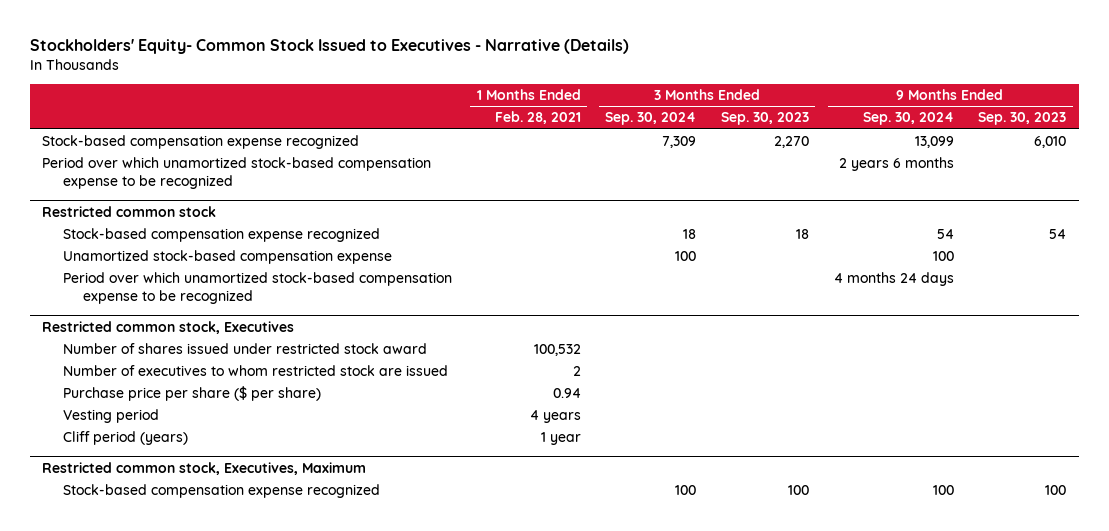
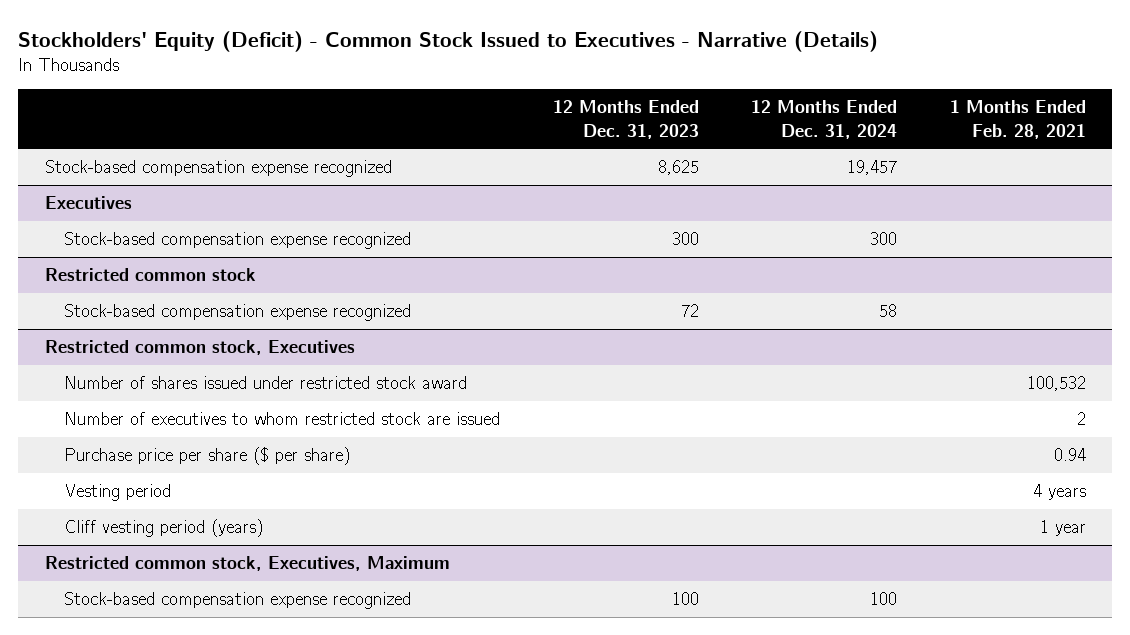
- Stockholders' Equity- Common Stock Issued to Executives - Narrative (Details)
+ Stockholders' Equity (Deficit) - Common Stock Issued to Executives - Narrative (Details)
- | 1 Months Ended Feb. 28, 2021 | 3 Months Ended Sep. 30, 2024 | 3 Months Ended Sep. 30, 2023 | 9 Months Ended Sep. 30, 2024 | 9 Months Ended Sep. 30, 2023
+ | 12 Months Ended Dec. 31, 2023 | 12 Months Ended Dec. 31, 2024 | 1 Months Ended Feb. 28, 2021
- Period over which unamortized stock-based compensation expense to be recognized | | | | 2 years 6 months |
+ Executives
+ Stock-based compensation expense recognized | 300 | 300 |
@ Restricted common stock
- Unamortized stock-based compensation expense | | 100 | | 100 |
- Period over which unamortized stock-based compensation expense to be recognized | | | | 4 months 24 days |
@ Restricted common stock, Executives
- Cliff period (years) | 1 year | | | |
+ Cliff vesting period (years) | | | 1 year

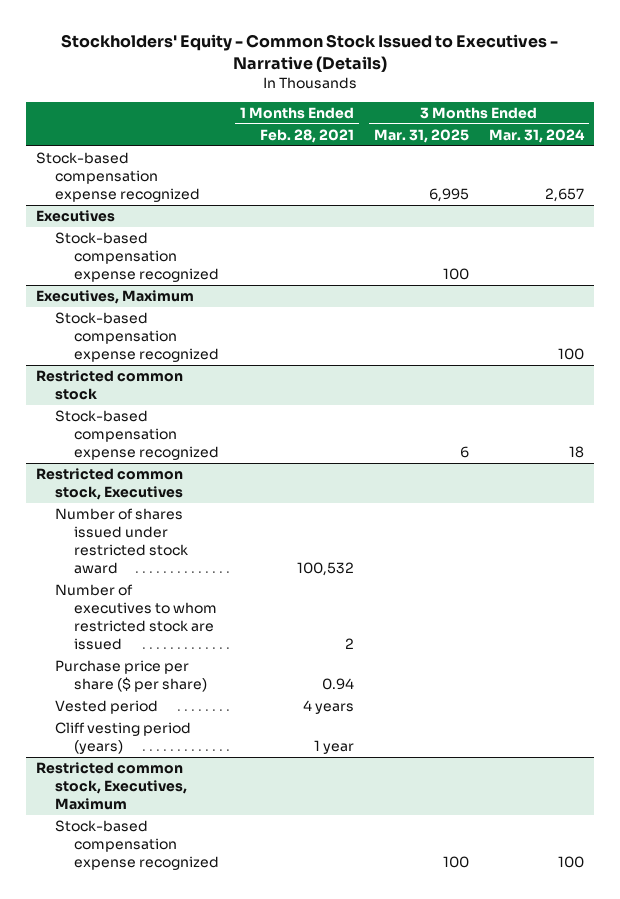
- Stockholders' Equity (Deficit) - Common Stock Issued to Executives - Narrative (Details)
+ Stockholders' Equity - Common Stock Issued to Executives - Narrative (Details)
- | 12 Months Ended Dec. 31, 2023 | 12 Months Ended Dec. 31, 2024 | 1 Months Ended Feb. 28, 2021
+ | 1 Months Ended Feb. 28, 2021 | 3 Months Ended Mar. 31, 2025 | 3 Months Ended Mar. 31, 2024
+ Executives, Maximum
+ Stock-based compensation expense recognized | | | 100
@ Restricted common stock, Executives
- Vesting period | | | 4 years
+ Vested period | 4 years | |

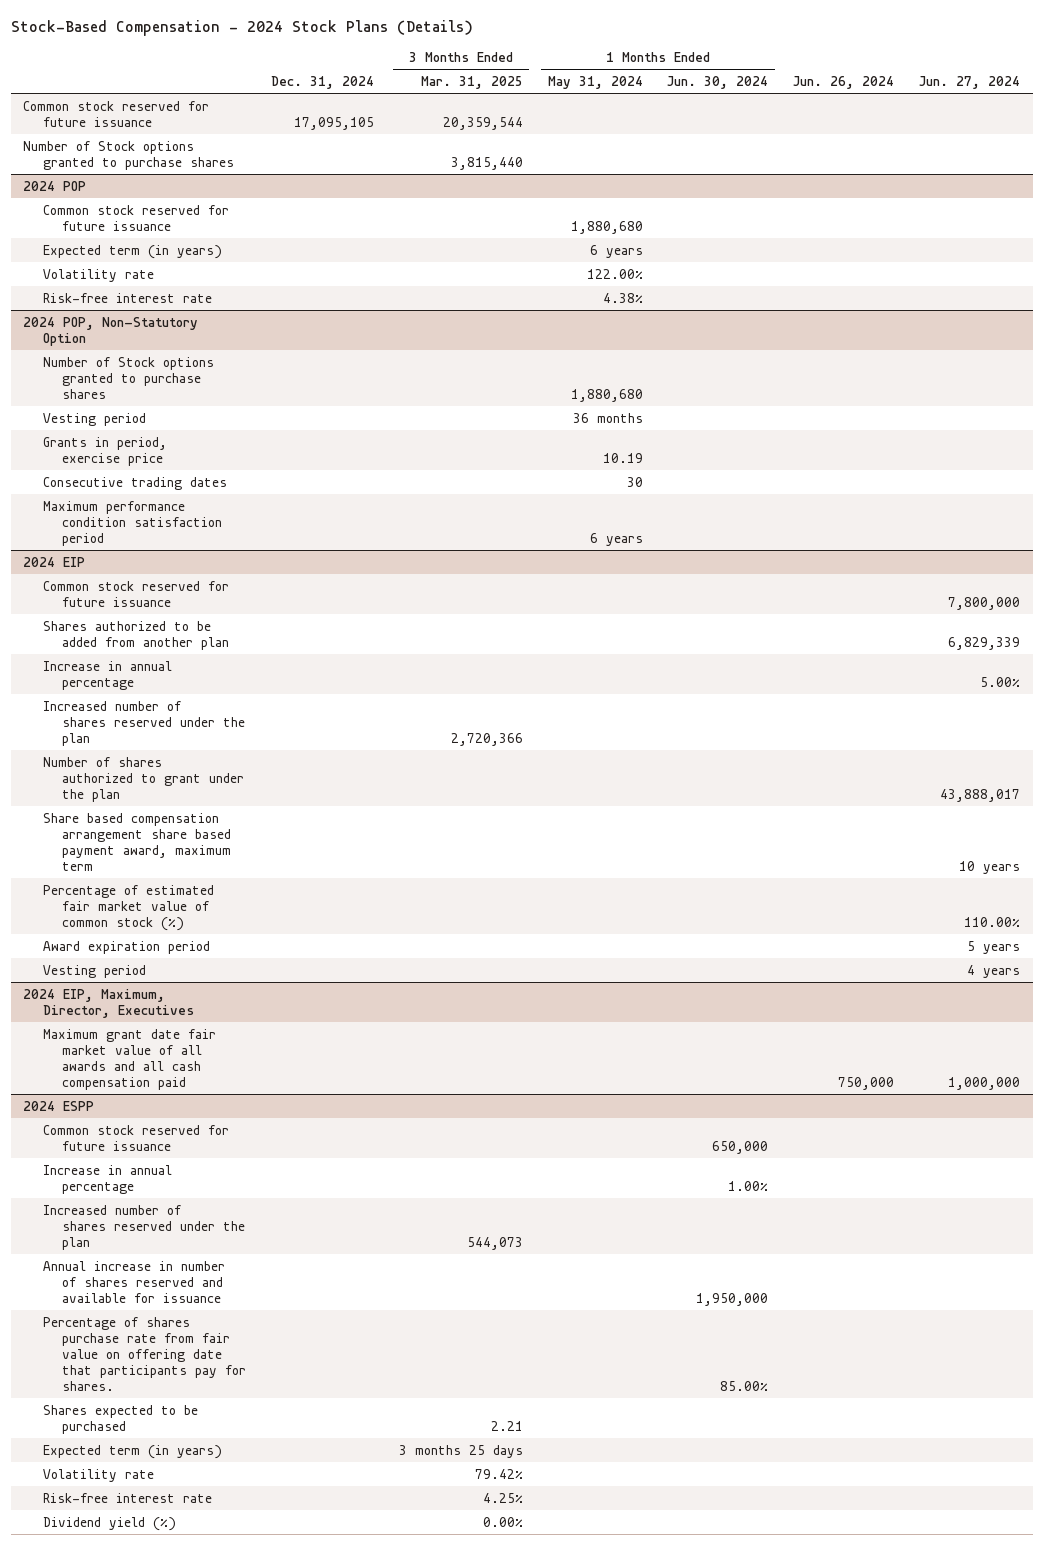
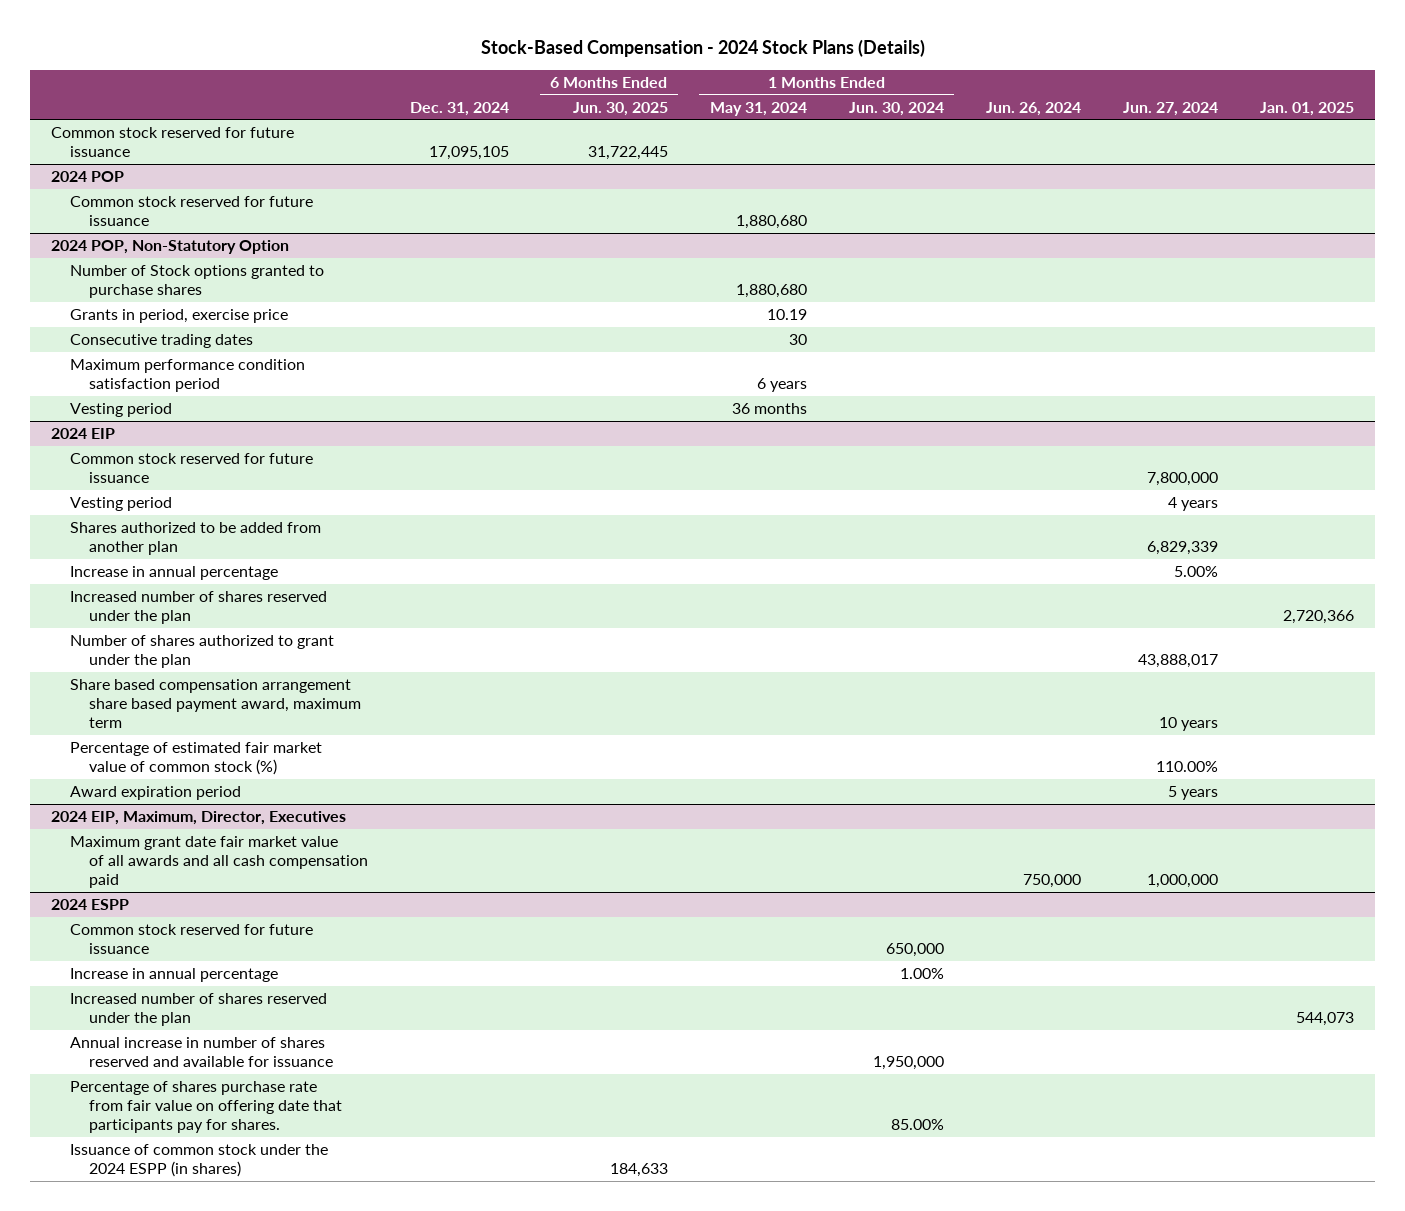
- | Dec. 31, 2024 | 3 Months Ended Mar. 31, 2025 | 1 Months Ended May 31, 2024 | 1 Months Ended Jun. 30, 2024 | Jun. 26, 2024 | Jun. 27, 2024
+ | Dec. 31, 2024 | 6 Months Ended Jun. 30, 2025 | 1 Months Ended May 31, 2024 | 1 Months Ended Jun. 30, 2024 | Jun. 26, 2024 | Jun. 27, 2024 | Jan. 01, 2025
- Number of Stock options granted to purchase shares | | 3,815,440 | | | |
@ 2024 POP
- Expected term (in years) | | | 6 years | | |
- Volatility rate | | | 122.00% | | |
- Risk-free interest rate | | | 4.38% | | |
@ 2024 POP, Non-Statutory Option
moved down: Vesting period | | | 36 months | | | |
@ 2024 EIP
moved up: Vesting period | | | | | | 4 years |
@ 2024 ESPP
- Shares expected to be purchased | | 2.21 | | | |
- Expected term (in years) | | 3 months 25 days | | | |
- Volatility rate | | 79.42% | | | |
- Risk-free interest rate | | 4.25% | | | |
- Dividend yield (%) | | 0.00% | | | |
+ Issuance of common stock under the 2024 ESPP (in shares) | | 184,633 | | | | |

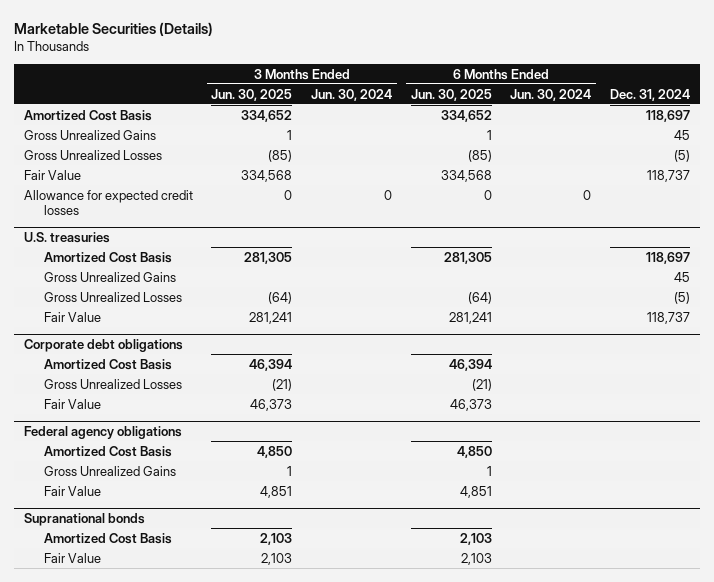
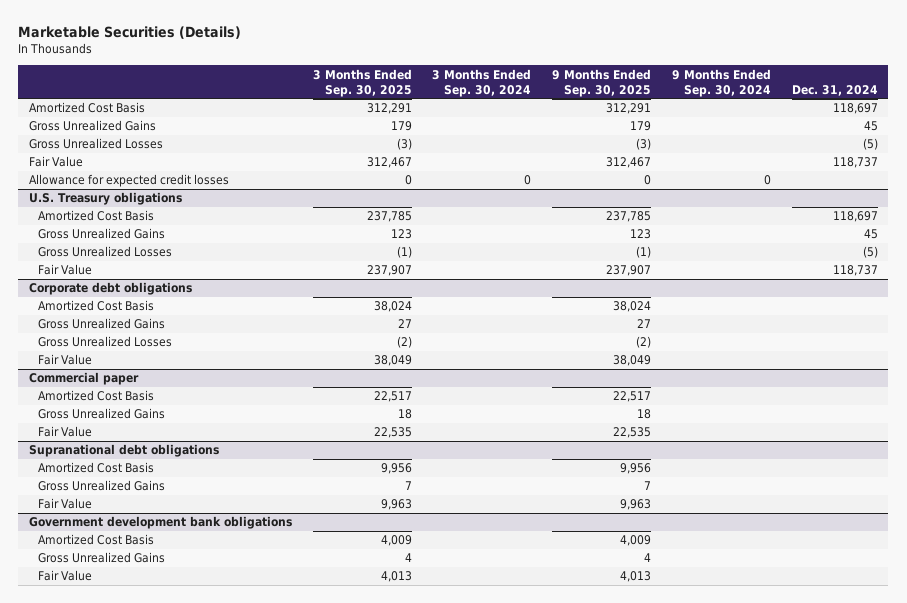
- | 3 Months Ended Jun. 30, 2025 | 3 Months Ended Jun. 30, 2024 | 6 Months Ended Jun. 30, 2025 | 6 Months Ended Jun. 30, 2024 | Dec. 31, 2024
+ | 3 Months Ended Sep. 30, 2025 | 3 Months Ended Sep. 30, 2024 | 9 Months Ended Sep. 30, 2025 | 9 Months Ended Sep. 30, 2024 | Dec. 31, 2024
- U.S. treasuries
+ U.S. Treasury obligations
@ Corporate debt obligations
+ Gross Unrealized Gains | 27 | | 27 | |
- Federal agency obligations
- Amortized Cost Basis | 4,850 | | 4,850 | |
- Gross Unrealized Gains | 1 | | 1 | |
- Fair Value | 4,851 | | 4,851 | |
- Supranational bonds
- Amortized Cost Basis | 2,103 | | 2,103 | |
- Fair Value | 2,103 | | 2,103 | |
+ Commercial paper
+ Amortized Cost Basis | 22,517 | | 22,517 | |
+ Gross Unrealized Gains | 18 | | 18 | |
+ Fair Value | 22,535 | | 22,535 | |
+ Supranational debt obligations
+ Amortized Cost Basis | 9,956 | | 9,956 | |
+ Gross Unrealized Gains | 7 | | 7 | |
+ Fair Value | 9,963 | | 9,963 | |
+ Government development bank obligations
+ Amortized Cost Basis | 4,009 | | 4,009 | |
+ Gross Unrealized Gains | 4 | | 4 | |
+ Fair Value | 4,013 | | 4,013 | |

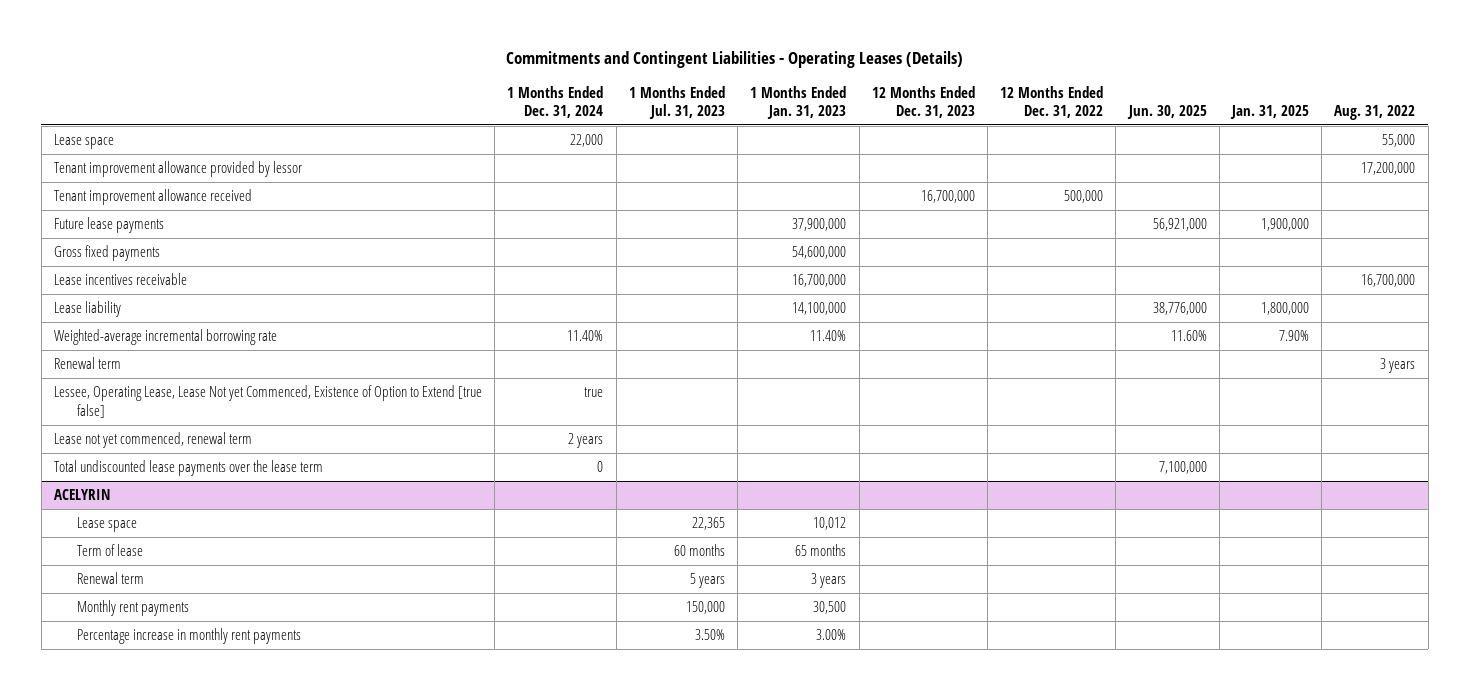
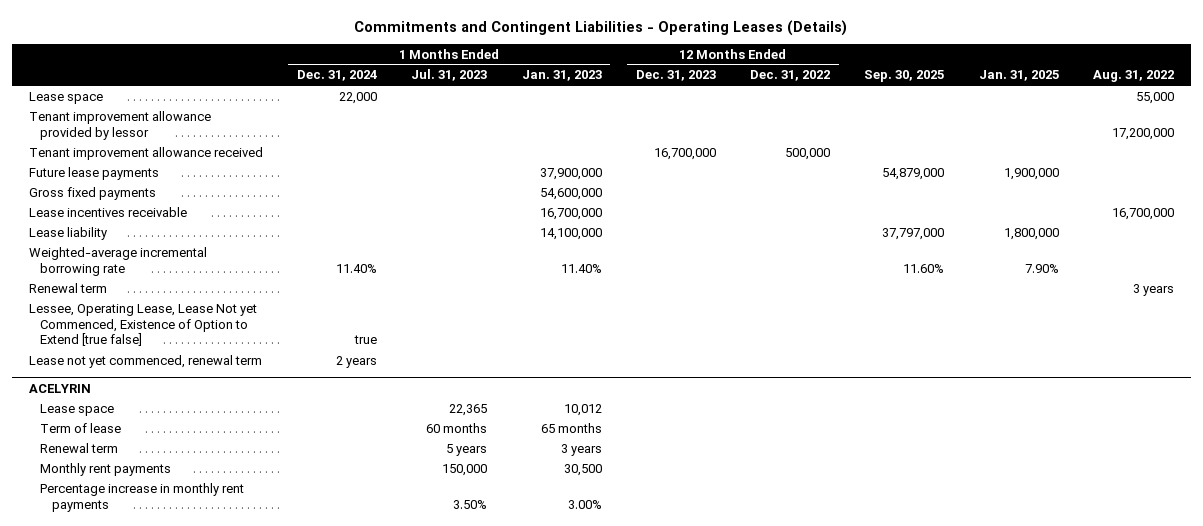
- | 1 Months Ended Dec. 31, 2024 | 1 Months Ended Jul. 31, 2023 | 1 Months Ended Jan. 31, 2023 | 12 Months Ended Dec. 31, 2023 | 12 Months Ended Dec. 31, 2022 | Jun. 30, 2025 | Jan. 31, 2025 | Aug. 31, 2022
+ | 1 Months Ended Dec. 31, 2024 | 1 Months Ended Jul. 31, 2023 | 1 Months Ended Jan. 31, 2023 | 12 Months Ended Dec. 31, 2023 | 12 Months Ended Dec. 31, 2022 | Sep. 30, 2025 | Jan. 31, 2025 | Aug. 31, 2022
- Total undiscounted lease payments over the lease term | 0 | | | | | 7,100,000 | |

